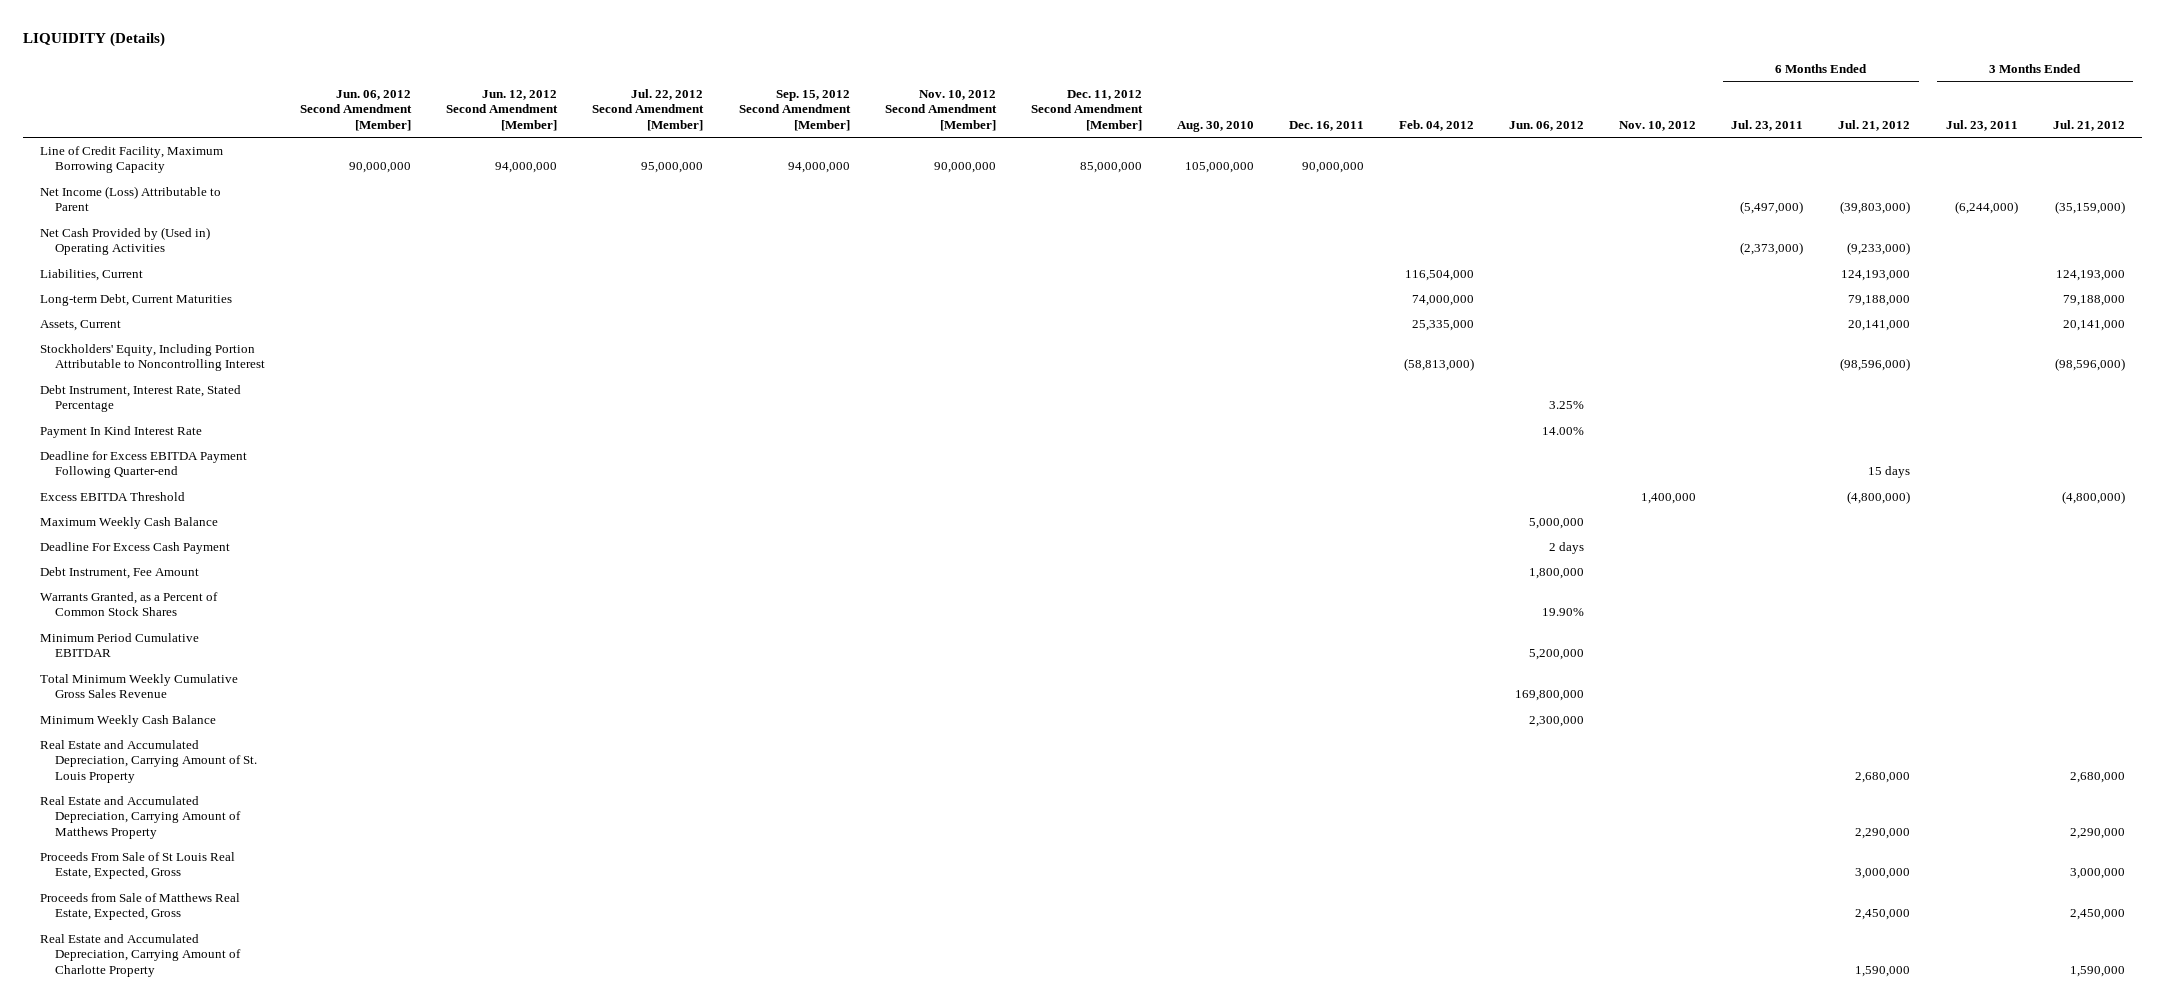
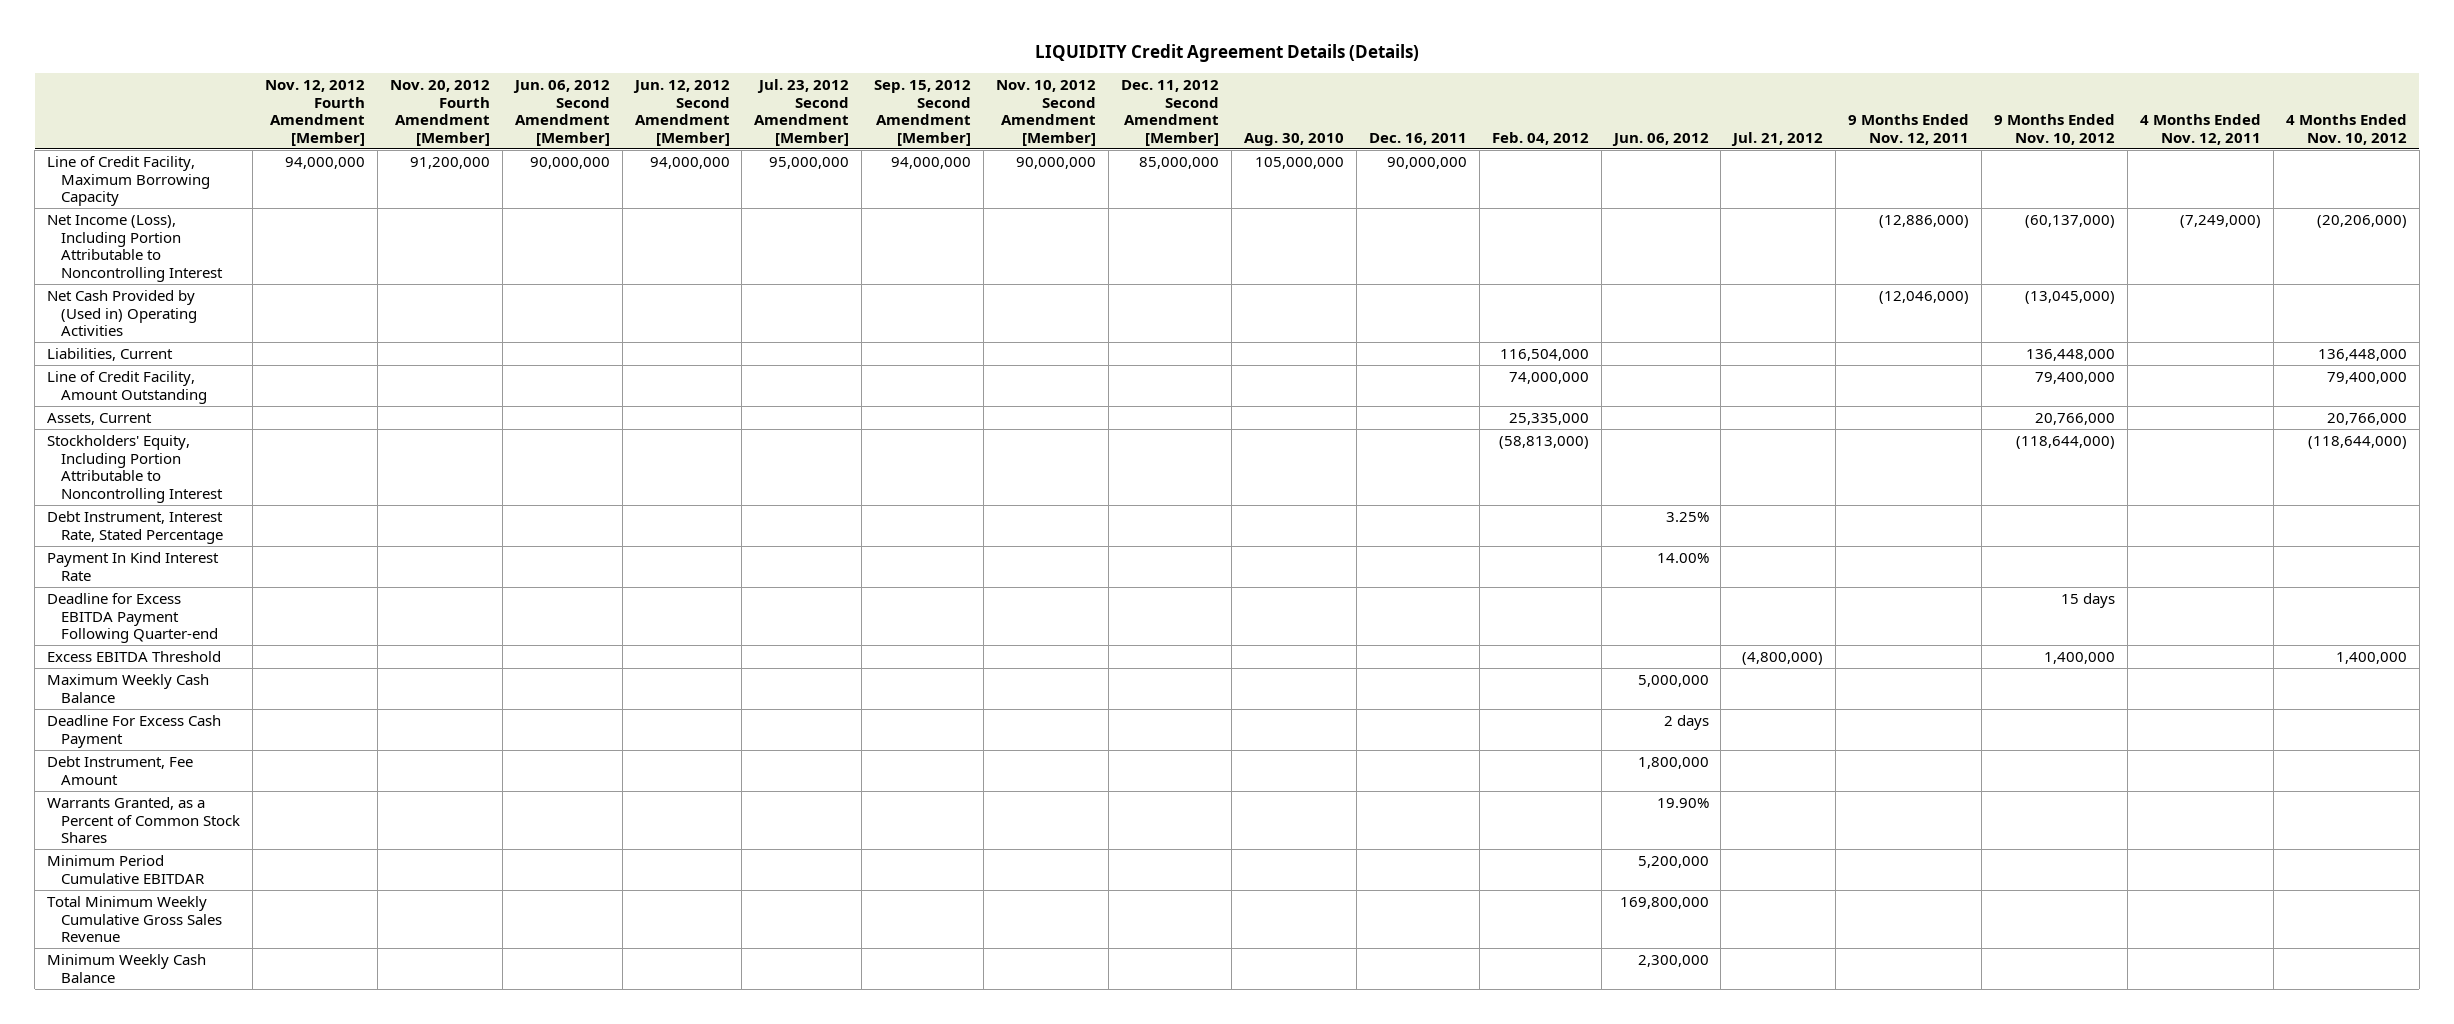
- LIQUIDITY (Details)
+ LIQUIDITY Credit Agreement Details (Details)
- | Jun. 06, 2012 Second Amendment [Member] | Jun. 12, 2012 Second Amendment [Member] | Jul. 22, 2012 Second Amendment [Member] | Sep. 15, 2012 Second Amendment [Member] | Nov. 10, 2012 Second Amendment [Member] | Dec. 11, 2012 Second Amendment [Member] | Aug. 30, 2010 | Dec. 16, 2011 | Feb. 04, 2012 | Jun. 06, 2012 | Nov. 10, 2012 | 6 Months Ended Jul. 23, 2011 | 6 Months Ended Jul. 21, 2012 | 3 Months Ended Jul. 23, 2011 | 3 Months Ended Jul. 21, 2012
+ | Nov. 12, 2012 Fourth Amendment [Member] | Nov. 20, 2012 Fourth Amendment [Member] | Jun. 06, 2012 Second Amendment [Member] | Jun. 12, 2012 Second Amendment [Member] | Jul. 23, 2012 Second Amendment [Member] | Sep. 15, 2012 Second Amendment [Member] | Nov. 10, 2012 Second Amendment [Member] | Dec. 11, 2012 Second Amendment [Member] | Aug. 30, 2010 | Dec. 16, 2011 | Feb. 04, 2012 | Jun. 06, 2012 | Jul. 21, 2012 | 9 Months Ended Nov. 12, 2011 | 9 Months Ended Nov. 10, 2012 | 4 Months Ended Nov. 12, 2011 | 4 Months Ended Nov. 10, 2012
- Net Income (Loss) Attributable to Parent | | | | | | | | | | | | (5,497,000) | (39,803,000) | (6,244,000) | (35,159,000)
+ Net Income (Loss), Including Portion Attributable to Noncontrolling Interest | | | | | | | | | | | | | | (12,886,000) | (60,137,000) | (7,249,000) | (20,206,000)
- Long-term Debt, Current Maturities | | | | | | | | | 74,000,000 | | | | 79,188,000 | | 79,188,000
+ Line of Credit Facility, Amount Outstanding | | | | | | | | | | | 74,000,000 | | | | 79,400,000 | | 79,400,000
- Real Estate and Accumulated Depreciation, Carrying Amount of St. Louis Property | | | | | | | | | | | | | 2,680,000 | | 2,680,000
- Real Estate and Accumulated Depreciation, Carrying Amount of Matthews Property | | | | | | | | | | | | | 2,290,000 | | 2,290,000
- Proceeds From Sale of St Louis Real Estate, Expected, Gross | | | | | | | | | | | | | 3,000,000 | | 3,000,000
- Proceeds from Sale of Matthews Real Estate, Expected, Gross | | | | | | | | | | | | | 2,450,000 | | 2,450,000
- Real Estate and Accumulated Depreciation, Carrying Amount of Charlotte Property | | | | | | | | | | | | | 1,590,000 | | 1,590,000

